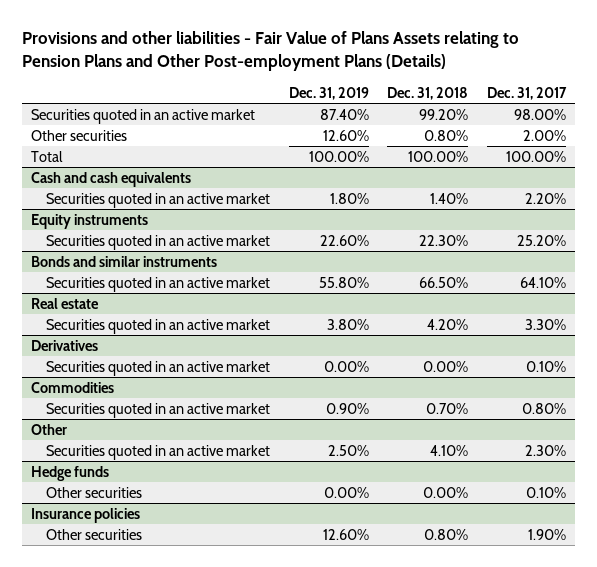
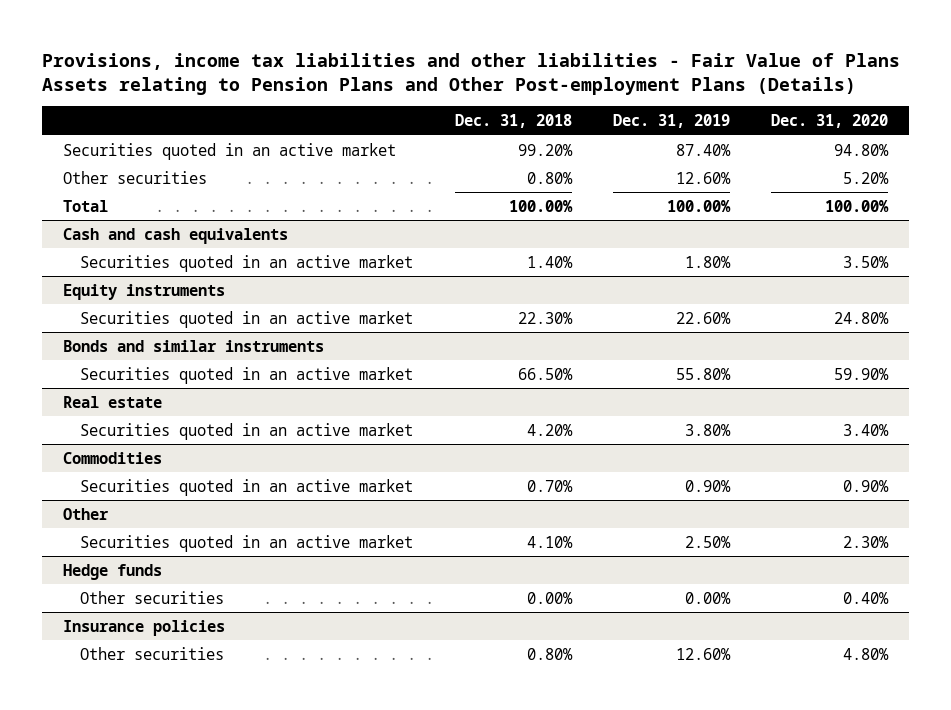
- Provisions and other liabilities - Fair Value of Plans Assets relating to Pension Plans and Other Post-employment Plans (Details)
+ Provisions, income tax liabilities and other liabilities - Fair Value of Plans Assets relating to Pension Plans and Other Post-employment Plans (Details)
- | Dec. 31, 2019 | Dec. 31, 2018 | Dec. 31, 2017
+ | Dec. 31, 2018 | Dec. 31, 2019 | Dec. 31, 2020
- Derivatives
- Securities quoted in an active market | 0.00% | 0.00% | 0.10%

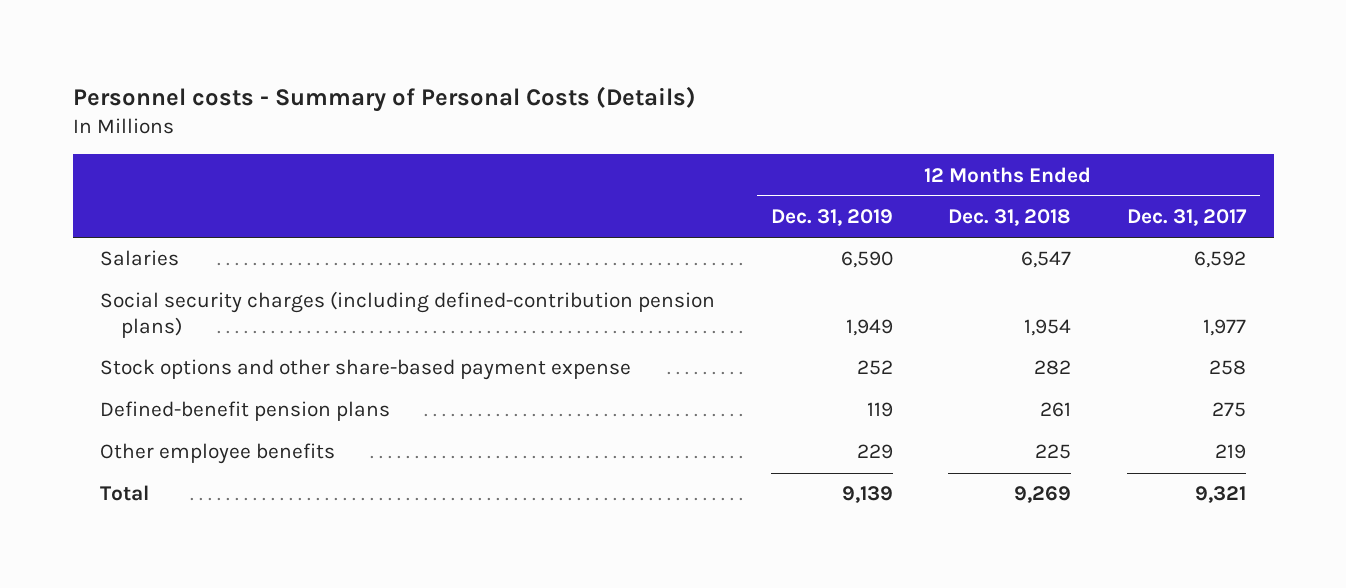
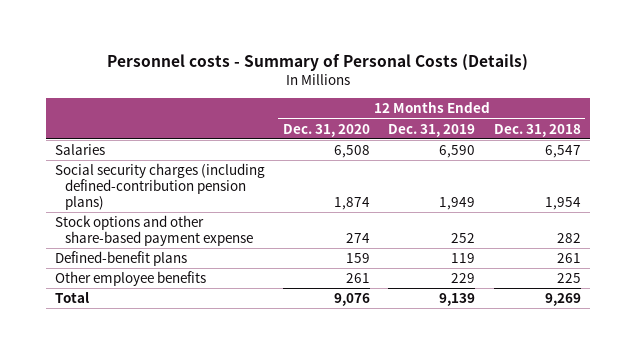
- | 12 Months Ended Dec. 31, 2019 | 12 Months Ended Dec. 31, 2018 | 12 Months Ended Dec. 31, 2017
+ | 12 Months Ended Dec. 31, 2020 | 12 Months Ended Dec. 31, 2019 | 12 Months Ended Dec. 31, 2018
- Defined-benefit pension plans | 119 | 261 | 275
+ Defined-benefit plans | 159 | 119 | 261

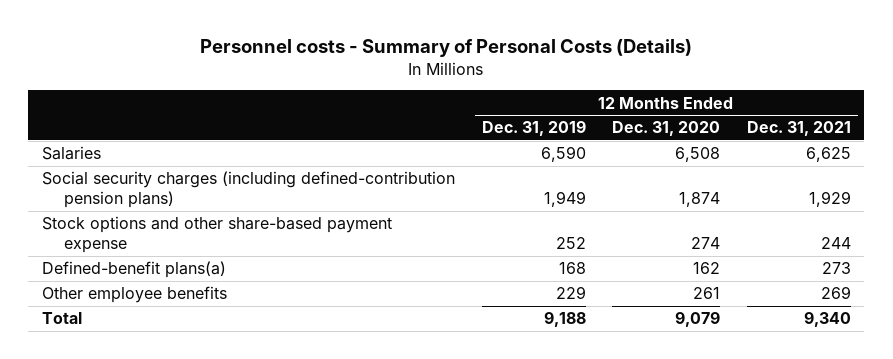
- | 12 Months Ended Dec. 31, 2020 | 12 Months Ended Dec. 31, 2019 | 12 Months Ended Dec. 31, 2018
+ | 12 Months Ended Dec. 31, 2019 | 12 Months Ended Dec. 31, 2020 | 12 Months Ended Dec. 31, 2021
- Defined-benefit plans | 159 | 119 | 261
+ Defined-benefit plans(a) | 168 | 162 | 273
- Total | 9,076 | 9,139 | 9,269
+ Total | 9,188 | 9,079 | 9,340

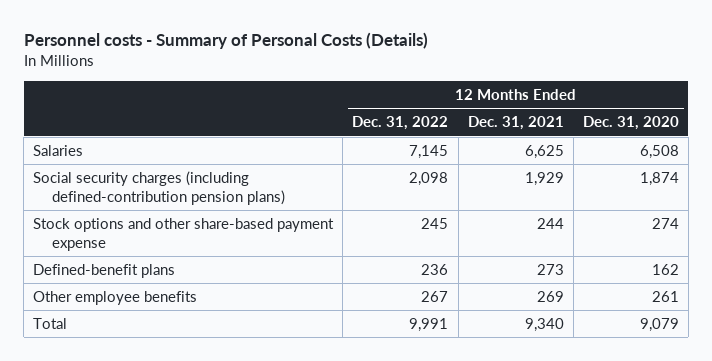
- | 12 Months Ended Dec. 31, 2019 | 12 Months Ended Dec. 31, 2020 | 12 Months Ended Dec. 31, 2021
+ | 12 Months Ended Dec. 31, 2022 | 12 Months Ended Dec. 31, 2021 | 12 Months Ended Dec. 31, 2020
- Defined-benefit plans(a) | 168 | 162 | 273
+ Defined-benefit plans | 236 | 273 | 162

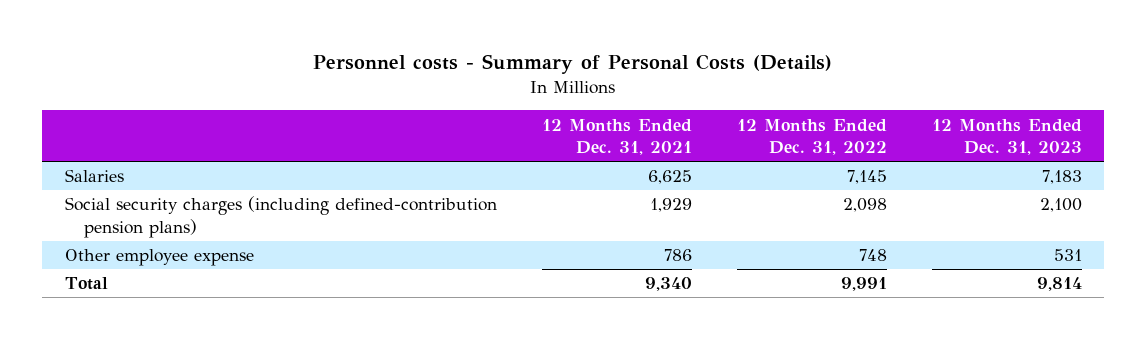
- | 12 Months Ended Dec. 31, 2022 | 12 Months Ended Dec. 31, 2021 | 12 Months Ended Dec. 31, 2020
+ | 12 Months Ended Dec. 31, 2021 | 12 Months Ended Dec. 31, 2022 | 12 Months Ended Dec. 31, 2023
- Stock options and other share-based payment expense | 245 | 244 | 274
- Defined-benefit plans | 236 | 273 | 162
- Other employee benefits | 267 | 269 | 261
+ Other employee expense | 786 | 748 | 531

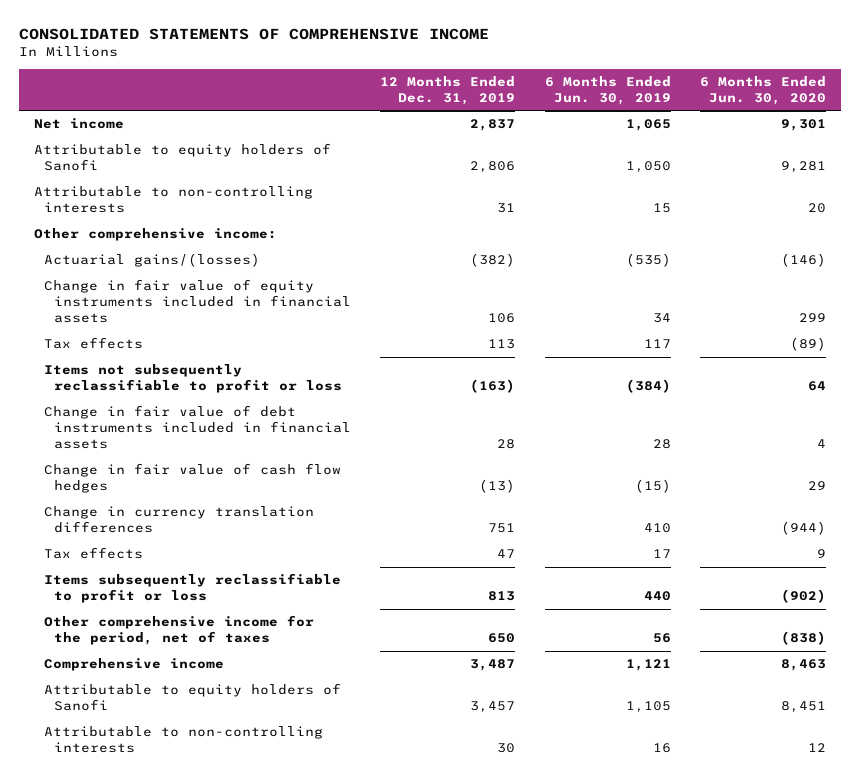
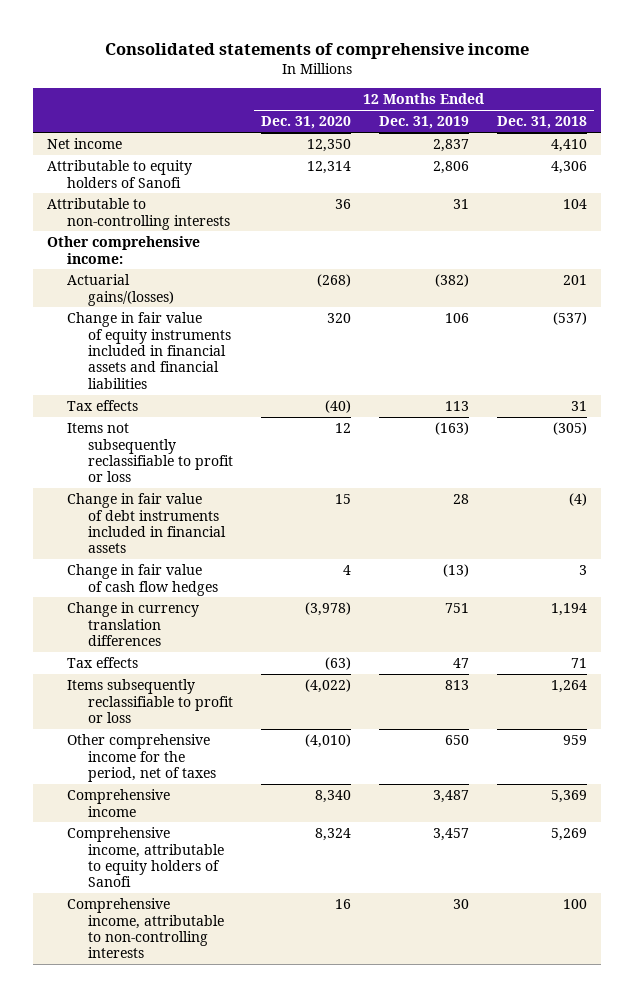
- CONSOLIDATED STATEMENTS OF COMPREHENSIVE INCOME
+ Consolidated statements of comprehensive income
- | 12 Months Ended Dec. 31, 2019 | 6 Months Ended Jun. 30, 2019 | 6 Months Ended Jun. 30, 2020
+ | 12 Months Ended Dec. 31, 2020 | 12 Months Ended Dec. 31, 2019 | 12 Months Ended Dec. 31, 2018
- Change in fair value of equity instruments included in financial assets | 106 | 34 | 299
+ Change in fair value of equity instruments included in financial assets and financial liabilities | 320 | 106 | (537)
- Attributable to equity holders of Sanofi | 3,457 | 1,105 | 8,451
- Attributable to non-controlling interests | 30 | 16 | 12
+ Comprehensive income, attributable to equity holders of Sanofi | 8,324 | 3,457 | 5,269
+ Comprehensive income, attributable to non-controlling interests | 16 | 30 | 100

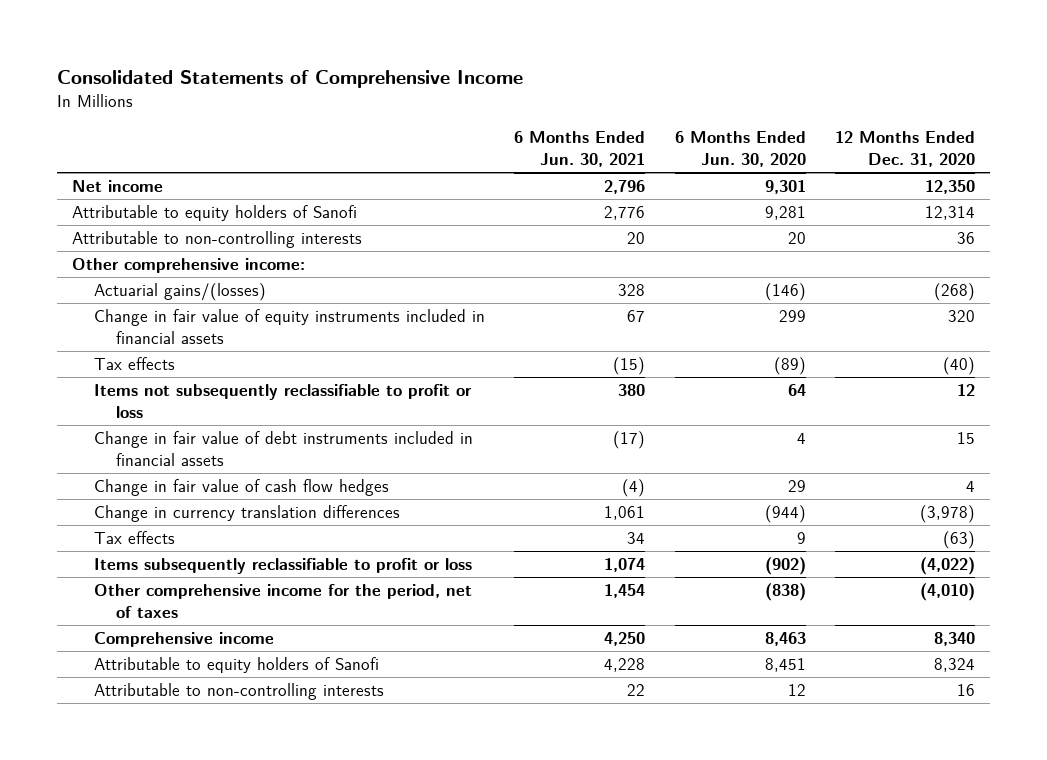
- Consolidated statements of comprehensive income
+ Consolidated Statements of Comprehensive Income
- | 12 Months Ended Dec. 31, 2020 | 12 Months Ended Dec. 31, 2019 | 12 Months Ended Dec. 31, 2018
+ | 6 Months Ended Jun. 30, 2021 | 6 Months Ended Jun. 30, 2020 | 12 Months Ended Dec. 31, 2020
- Change in fair value of equity instruments included in financial assets and financial liabilities | 320 | 106 | (537)
+ Change in fair value of equity instruments included in financial assets | 67 | 299 | 320
- Comprehensive income, attributable to equity holders of Sanofi | 8,324 | 3,457 | 5,269
- Comprehensive income, attributable to non-controlling interests | 16 | 30 | 100
+ Attributable to equity holders of Sanofi | 4,228 | 8,451 | 8,324
+ Attributable to non-controlling interests | 22 | 12 | 16

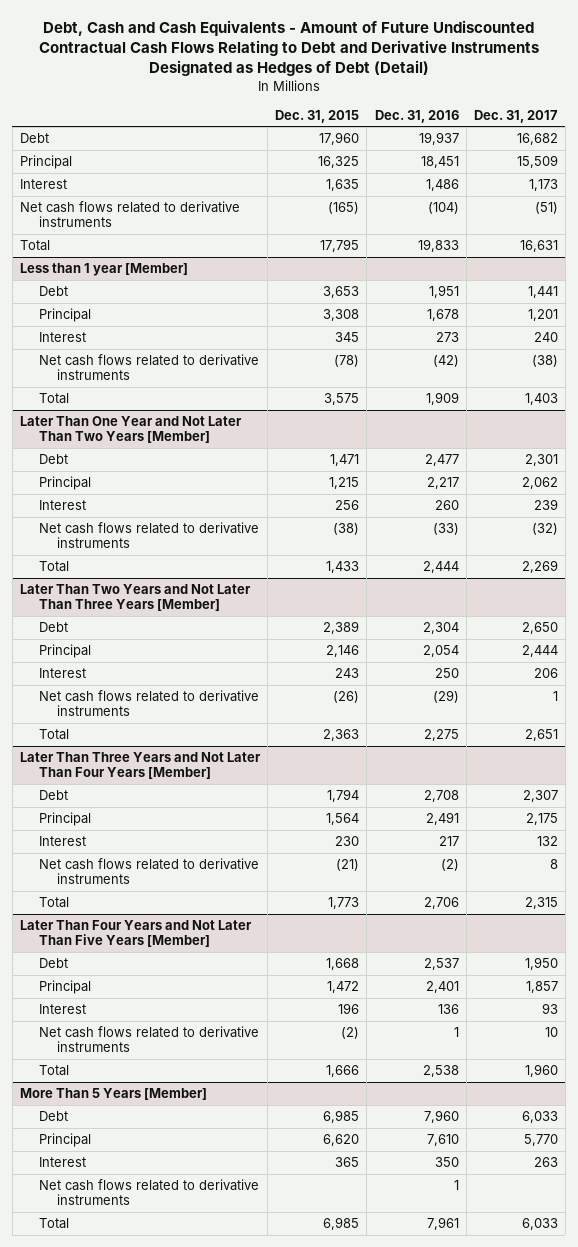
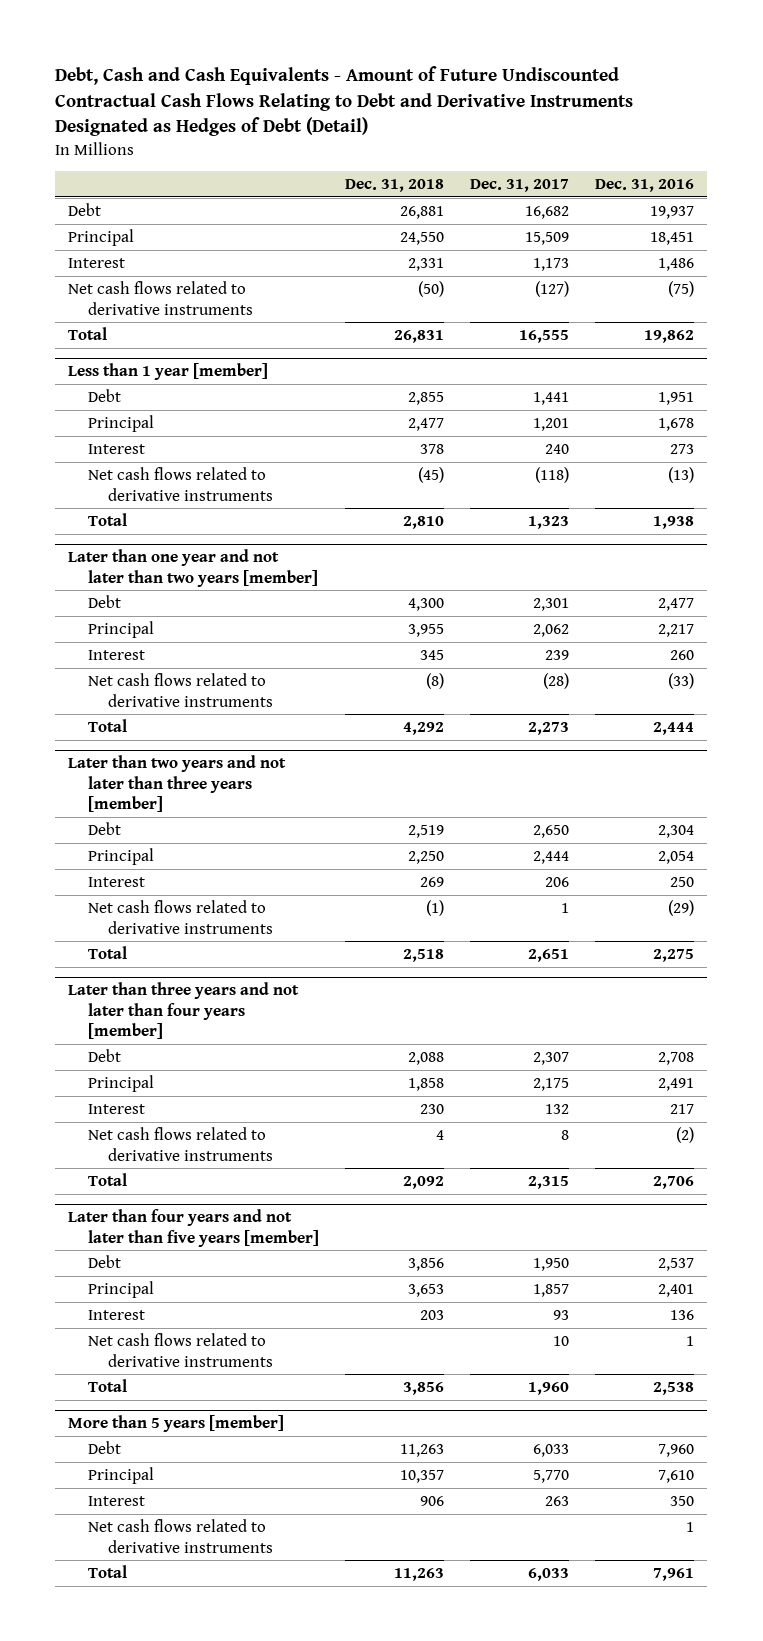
- | Dec. 31, 2015 | Dec. 31, 2016 | Dec. 31, 2017
+ | Dec. 31, 2018 | Dec. 31, 2017 | Dec. 31, 2016
- Net cash flows related to derivative instruments | (165) | (104) | (51)
- Total | 17,795 | 19,833 | 16,631
- Less than 1 year [Member]
+ Net cash flows related to derivative instruments | (50) | (127) | (75)
+ Total | 26,831 | 16,555 | 19,862
+ Less than 1 year [member]
- Net cash flows related to derivative instruments | (78) | (42) | (38)
- Total | 3,575 | 1,909 | 1,403
- Later Than One Year and Not Later Than Two Years [Member]
+ Net cash flows related to derivative instruments | (45) | (118) | (13)
+ Total | 2,810 | 1,323 | 1,938
+ Later than one year and not later than two years [member]
- Net cash flows related to derivative instruments | (38) | (33) | (32)
- Total | 1,433 | 2,444 | 2,269
- Later Than Two Years and Not Later Than Three Years [Member]
+ Net cash flows related to derivative instruments | (8) | (28) | (33)
+ Total | 4,292 | 2,273 | 2,444
+ Later than two years and not later than three years [member]
- Later Than Three Years and Not Later Than Four Years [Member]
+ Later than three years and not later than four years [member]
- Later Than Four Years and Not Later Than Five Years [Member]
+ Later than four years and not later than five years [member]
- More Than 5 Years [Member]
+ More than 5 years [member]

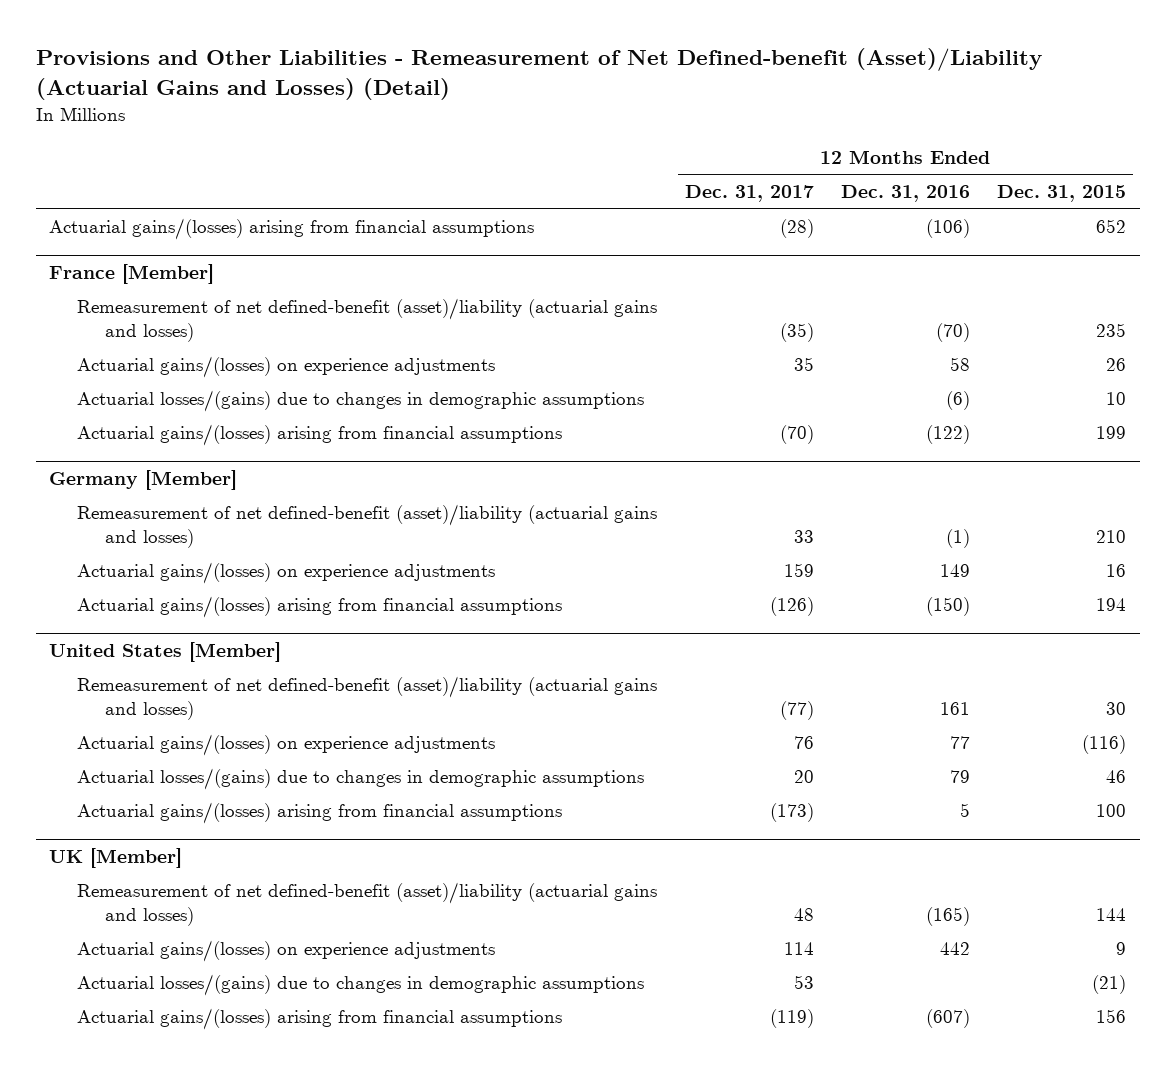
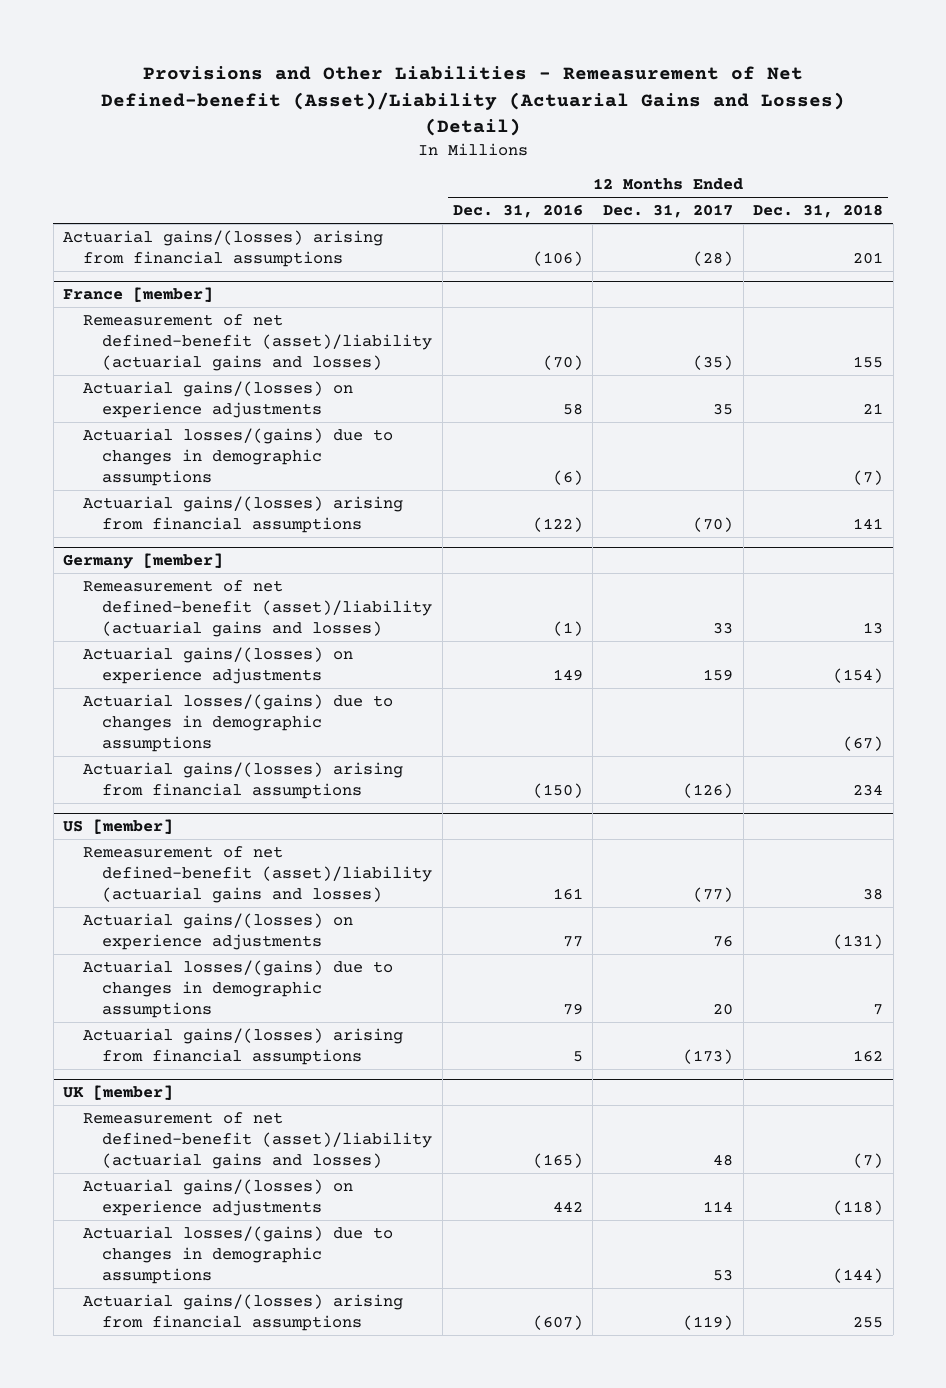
- | 12 Months Ended Dec. 31, 2017 | 12 Months Ended Dec. 31, 2016 | 12 Months Ended Dec. 31, 2015
+ | 12 Months Ended Dec. 31, 2016 | 12 Months Ended Dec. 31, 2017 | 12 Months Ended Dec. 31, 2018
- France [Member]
+ France [member]
- Germany [Member]
+ Germany [member]
+ Actuarial losses/(gains) due to changes in demographic assumptions | | | (67)
- United States [Member]
+ US [member]
- UK [Member]
+ UK [member]

